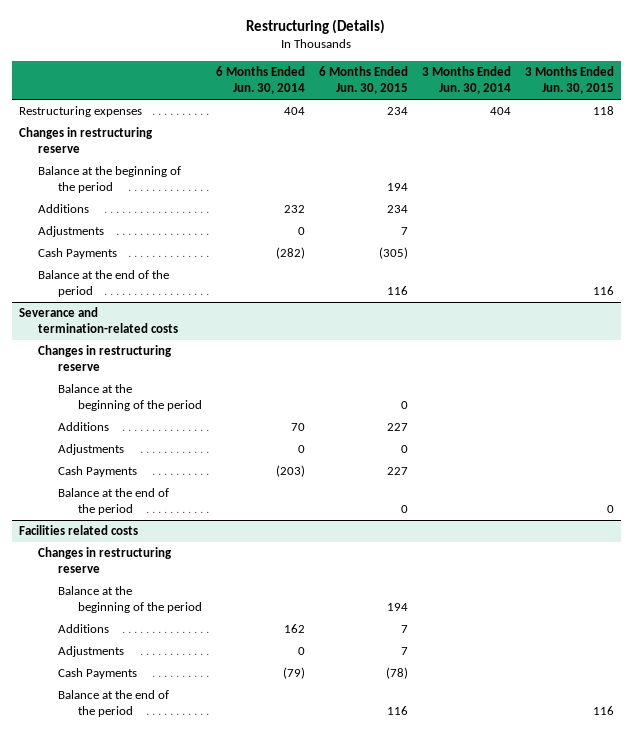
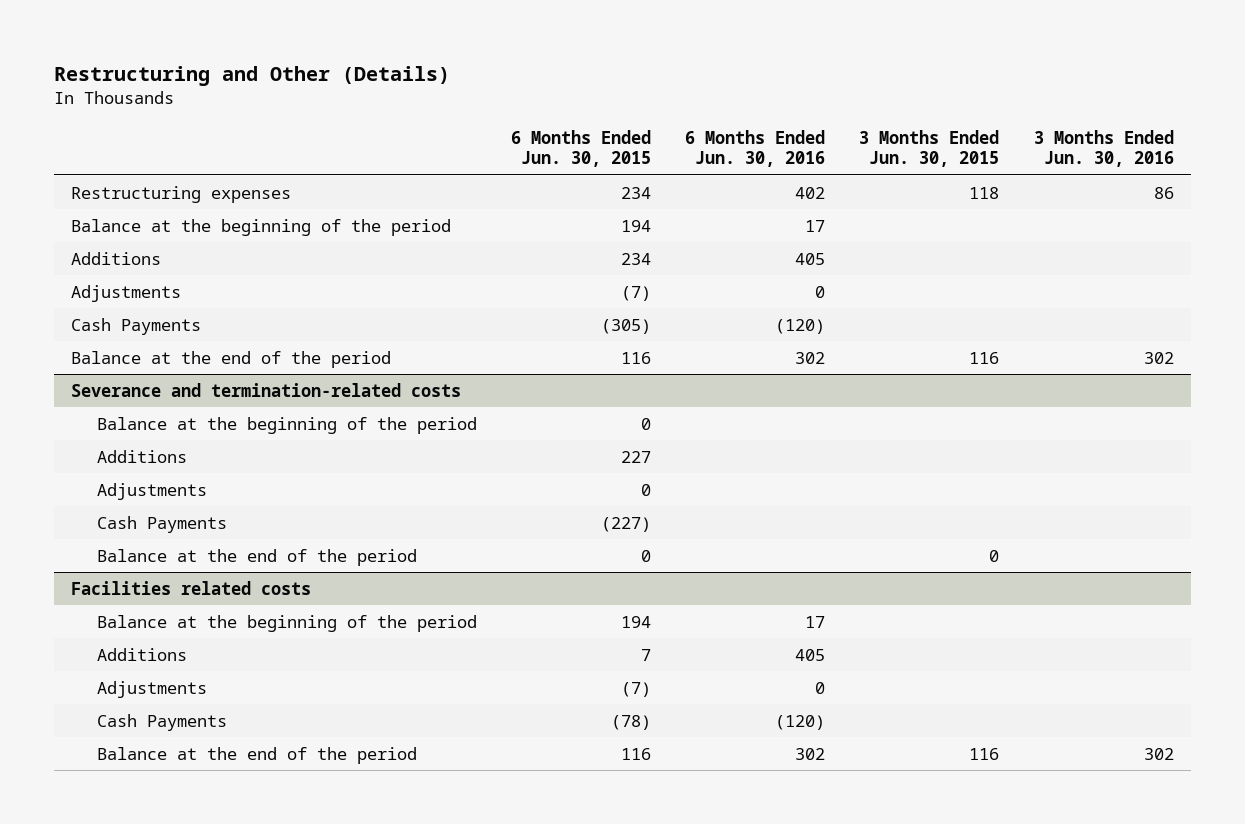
- Restructuring (Details)
+ Restructuring and Other (Details)
- | 6 Months Ended Jun. 30, 2014 | 6 Months Ended Jun. 30, 2015 | 3 Months Ended Jun. 30, 2014 | 3 Months Ended Jun. 30, 2015
+ | 6 Months Ended Jun. 30, 2015 | 6 Months Ended Jun. 30, 2016 | 3 Months Ended Jun. 30, 2015 | 3 Months Ended Jun. 30, 2016
- Changes in restructuring reserve
- Adjustments | 0 | 7 | |
+ Adjustments | (7) | 0 | |
@ Severance and termination-related costs
- Changes in restructuring reserve
- Cash Payments | (203) | 227 | |
+ Cash Payments | (227) | | |
@ Facilities related costs
- Changes in restructuring reserve
- Adjustments | 0 | 7 | |
+ Adjustments | (7) | 0 | |

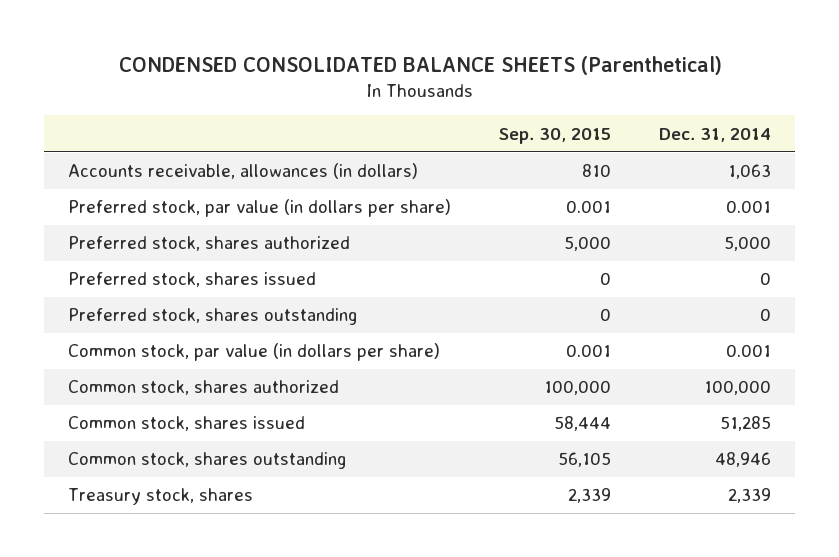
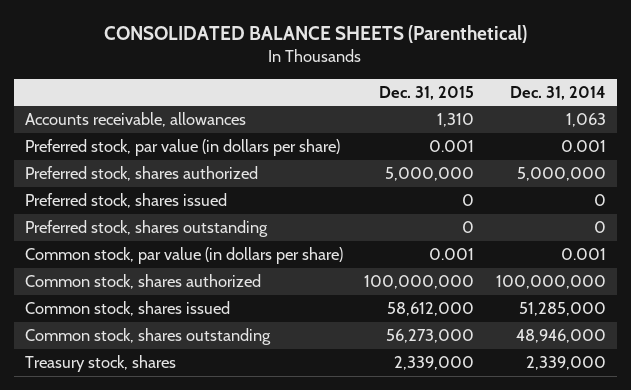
- CONDENSED CONSOLIDATED BALANCE SHEETS (Parenthetical)
+ CONSOLIDATED BALANCE SHEETS (Parenthetical)
- | Sep. 30, 2015 | Dec. 31, 2014
+ | Dec. 31, 2015 | Dec. 31, 2014
- Accounts receivable, allowances (in dollars) | 810 | 1,063
+ Accounts receivable, allowances | 1,310 | 1,063
- Preferred stock, shares authorized | 5,000 | 5,000
+ Preferred stock, shares authorized | 5,000,000 | 5,000,000
- Common stock, shares authorized | 100,000 | 100,000
- Common stock, shares issued | 58,444 | 51,285
- Common stock, shares outstanding | 56,105 | 48,946
- Treasury stock, shares | 2,339 | 2,339
+ Common stock, shares authorized | 100,000,000 | 100,000,000
+ Common stock, shares issued | 58,612,000 | 51,285,000
+ Common stock, shares outstanding | 56,273,000 | 48,946,000
+ Treasury stock, shares | 2,339,000 | 2,339,000

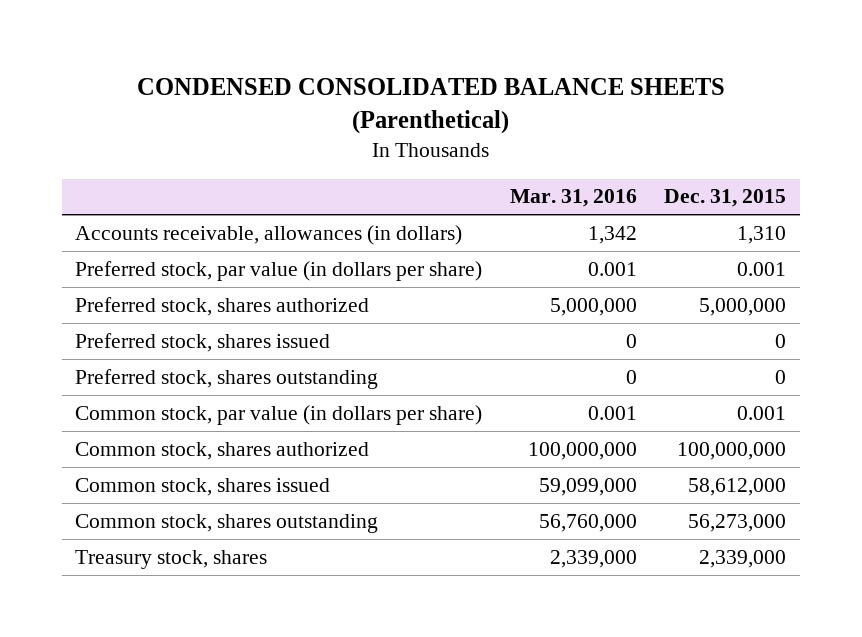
- CONSOLIDATED BALANCE SHEETS (Parenthetical)
+ CONDENSED CONSOLIDATED BALANCE SHEETS (Parenthetical)
- | Dec. 31, 2015 | Dec. 31, 2014
+ | Mar. 31, 2016 | Dec. 31, 2015
- Accounts receivable, allowances | 1,310 | 1,063
+ Accounts receivable, allowances (in dollars) | 1,342 | 1,310

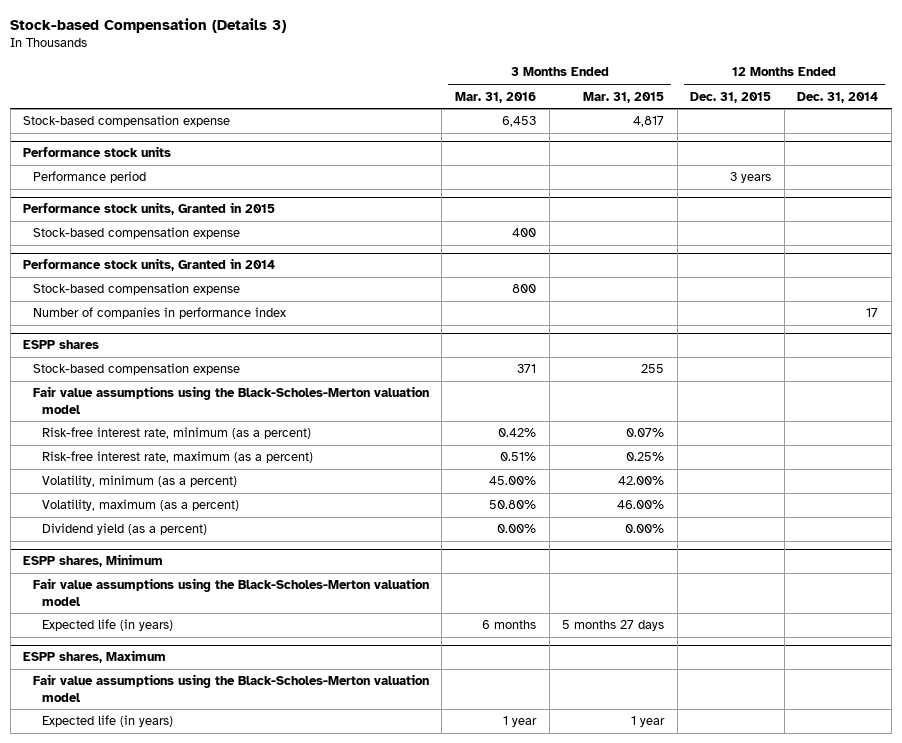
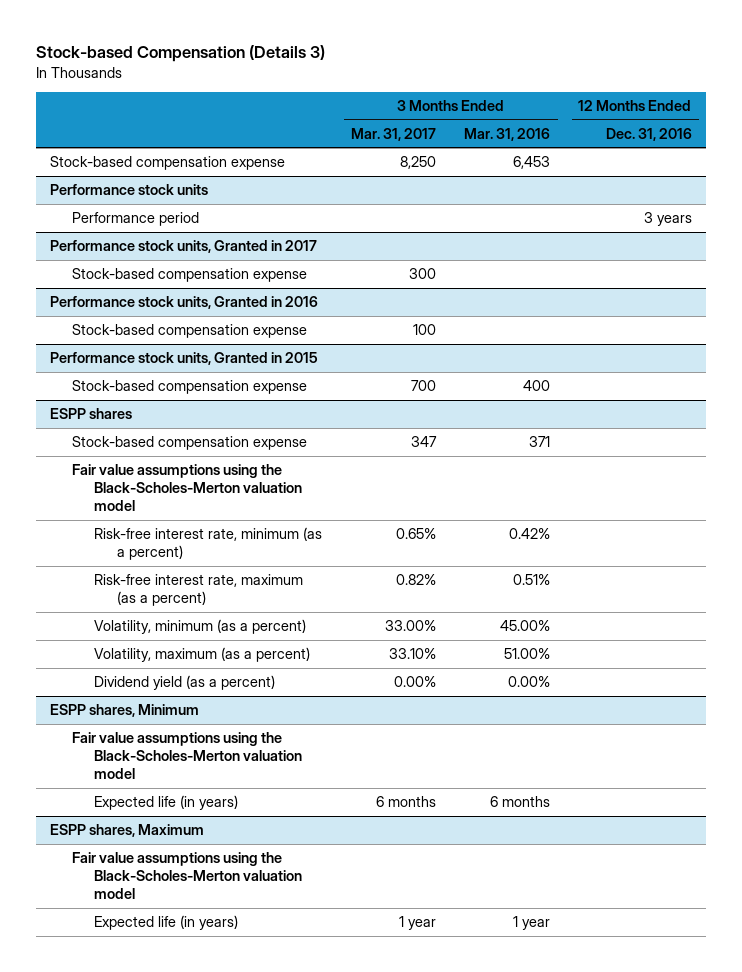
- | 3 Months Ended Mar. 31, 2016 | 3 Months Ended Mar. 31, 2015 | 12 Months Ended Dec. 31, 2015 | 12 Months Ended Dec. 31, 2014
+ | 3 Months Ended Mar. 31, 2017 | 3 Months Ended Mar. 31, 2016 | 12 Months Ended Dec. 31, 2016
+ Performance stock units, Granted in 2017
+ Stock-based compensation expense | 300 | |
+ Performance stock units, Granted in 2016
+ Stock-based compensation expense | 100 | |
- Performance stock units, Granted in 2014
- Stock-based compensation expense | 800 | | |
- Number of companies in performance index | | | | 17
@ ESPP shares
- Volatility, maximum (as a percent) | 50.80% | 46.00% | |
+ Volatility, maximum (as a percent) | 33.10% | 51.00% |

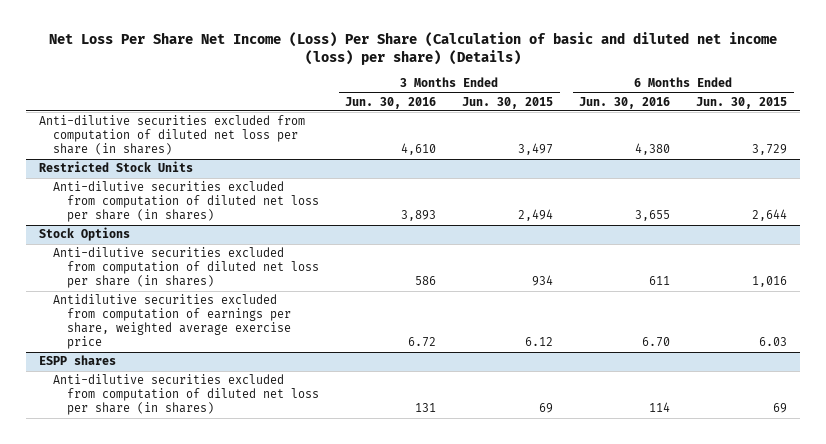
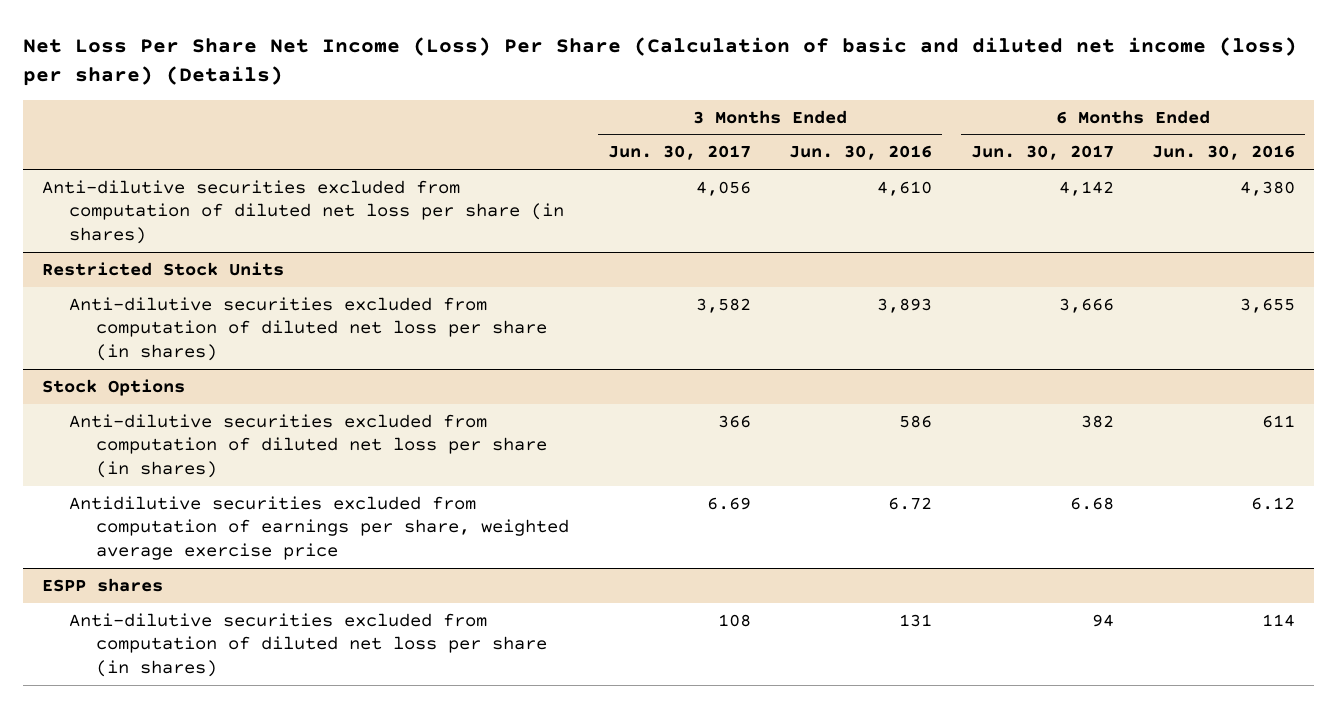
- | 3 Months Ended Jun. 30, 2016 | 3 Months Ended Jun. 30, 2015 | 6 Months Ended Jun. 30, 2016 | 6 Months Ended Jun. 30, 2015
+ | 3 Months Ended Jun. 30, 2017 | 3 Months Ended Jun. 30, 2016 | 6 Months Ended Jun. 30, 2017 | 6 Months Ended Jun. 30, 2016
@ Stock Options
- Antidilutive securities excluded from computation of earnings per share, weighted average exercise price | 6.72 | 6.12 | 6.70 | 6.03
+ Antidilutive securities excluded from computation of earnings per share, weighted average exercise price | 6.69 | 6.72 | 6.68 | 6.12

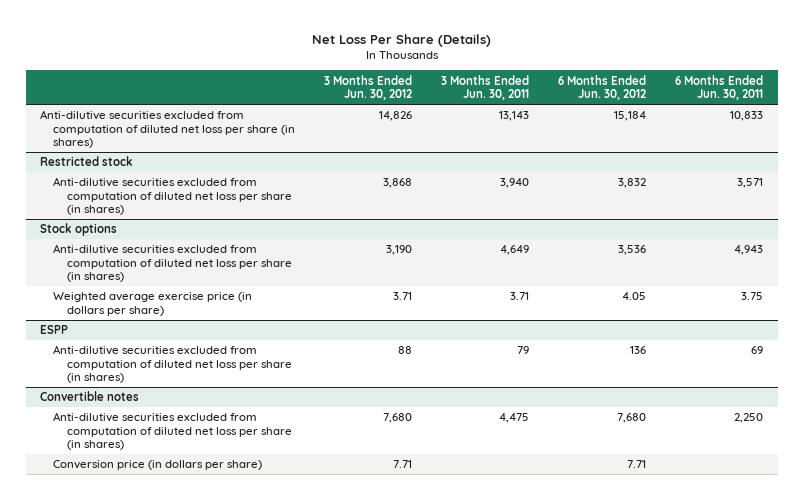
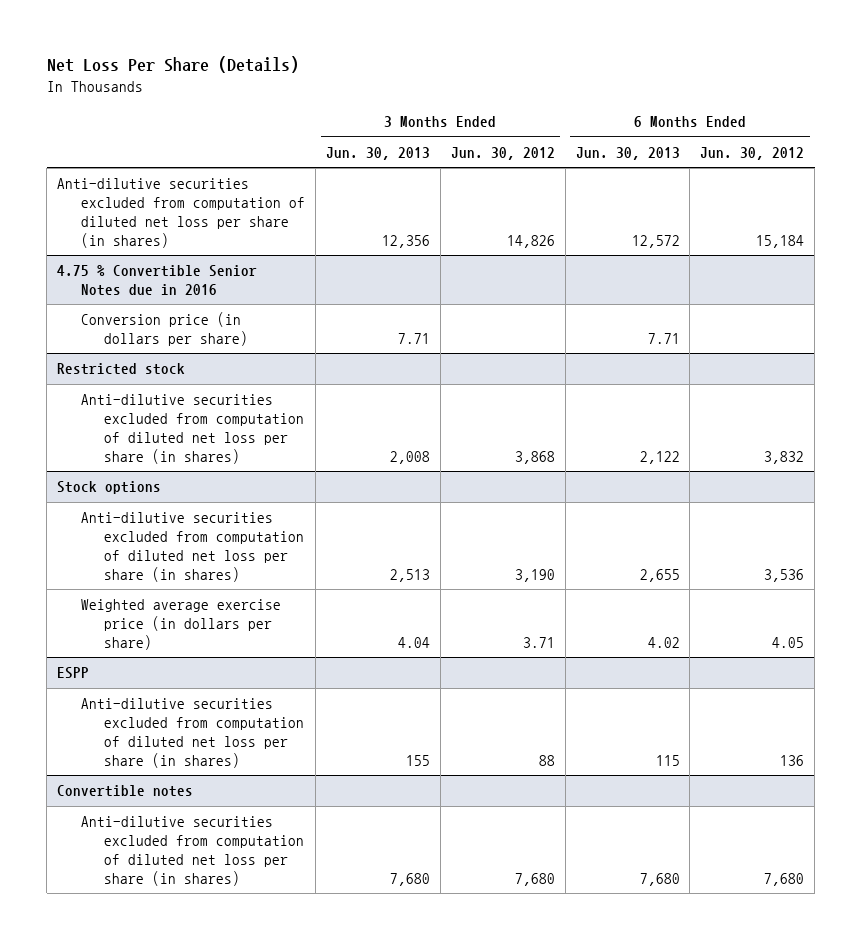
- | 3 Months Ended Jun. 30, 2012 | 3 Months Ended Jun. 30, 2011 | 6 Months Ended Jun. 30, 2012 | 6 Months Ended Jun. 30, 2011
+ | 3 Months Ended Jun. 30, 2013 | 3 Months Ended Jun. 30, 2012 | 6 Months Ended Jun. 30, 2013 | 6 Months Ended Jun. 30, 2012
+ 4.75 % Convertible Senior Notes due in 2016
+ Conversion price (in dollars per share) | 7.71 | | 7.71 |
@ Convertible notes
- Conversion price (in dollars per share) | 7.71 | | 7.71 |

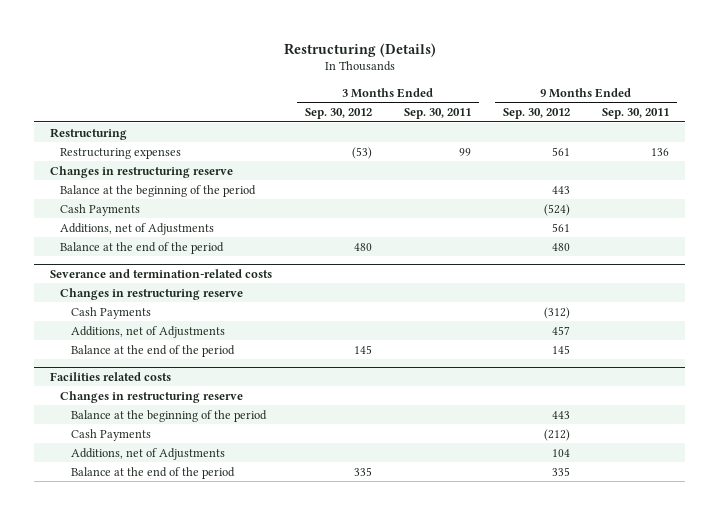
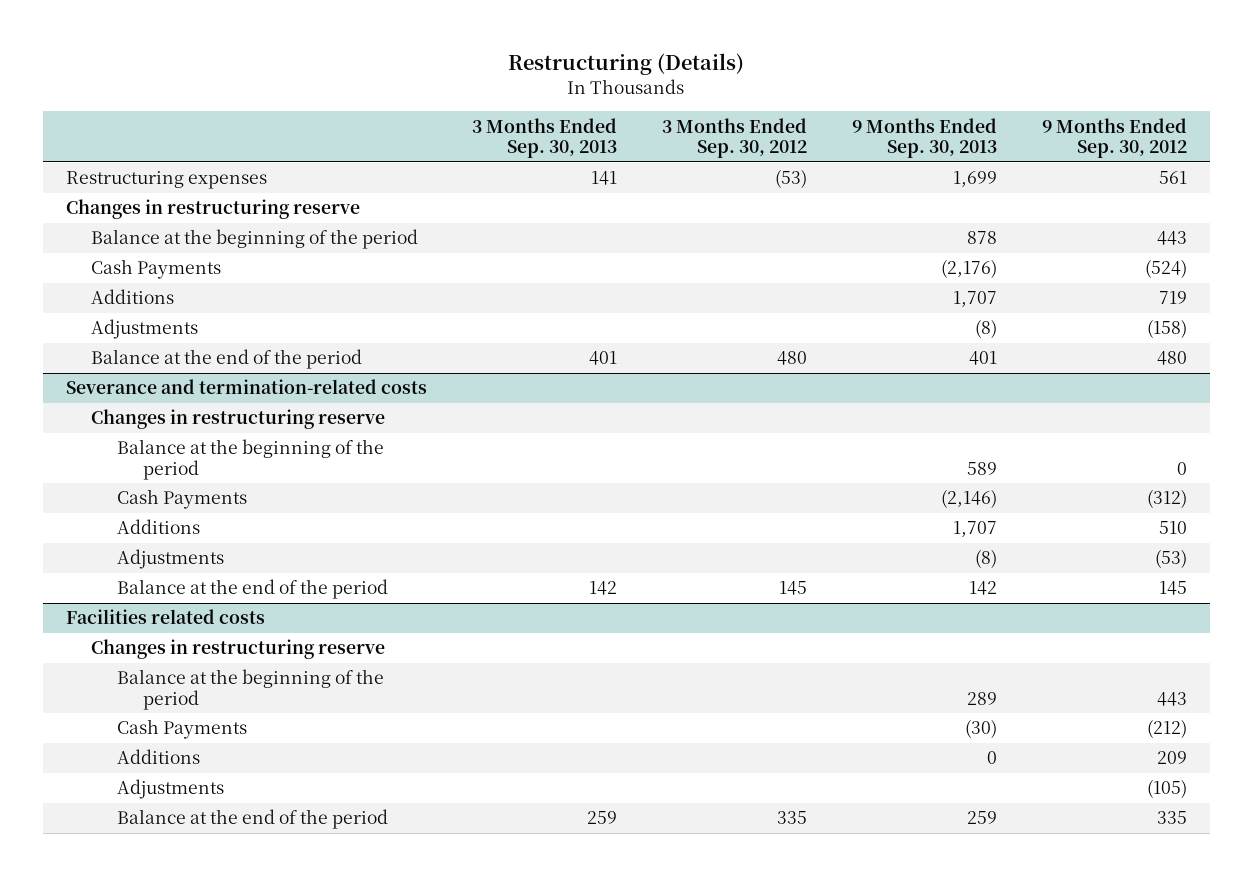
- | 3 Months Ended Sep. 30, 2012 | 3 Months Ended Sep. 30, 2011 | 9 Months Ended Sep. 30, 2012 | 9 Months Ended Sep. 30, 2011
+ | 3 Months Ended Sep. 30, 2013 | 3 Months Ended Sep. 30, 2012 | 9 Months Ended Sep. 30, 2013 | 9 Months Ended Sep. 30, 2012
- Restructuring
- Additions, net of Adjustments | | | 561 |
+ Additions | | | 1,707 | 719
+ Adjustments | | | (8) | (158)
@ Severance and termination-related costs
+ Balance at the beginning of the period | | | 589 | 0
- Additions, net of Adjustments | | | 457 |
+ Additions | | | 1,707 | 510
+ Adjustments | | | (8) | (53)
@ Facilities related costs
- Additions, net of Adjustments | | | 104 |
+ Additions | | | 0 | 209
+ Adjustments | | | | (105)

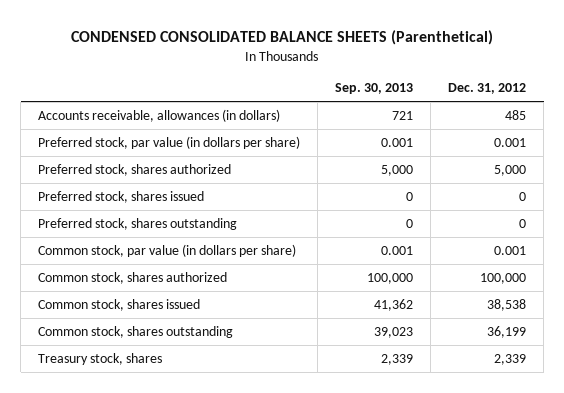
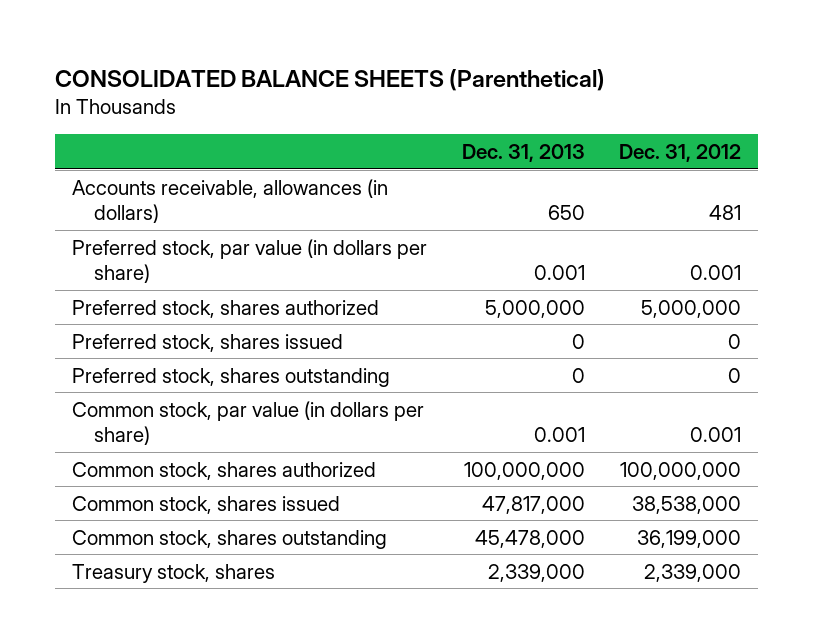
- CONDENSED CONSOLIDATED BALANCE SHEETS (Parenthetical)
+ CONSOLIDATED BALANCE SHEETS (Parenthetical)
- | Sep. 30, 2013 | Dec. 31, 2012
+ | Dec. 31, 2013 | Dec. 31, 2012
- Accounts receivable, allowances (in dollars) | 721 | 485
+ Accounts receivable, allowances (in dollars) | 650 | 481
- Preferred stock, shares authorized | 5,000 | 5,000
+ Preferred stock, shares authorized | 5,000,000 | 5,000,000
- Common stock, shares authorized | 100,000 | 100,000
- Common stock, shares issued | 41,362 | 38,538
- Common stock, shares outstanding | 39,023 | 36,199
- Treasury stock, shares | 2,339 | 2,339
+ Common stock, shares authorized | 100,000,000 | 100,000,000
+ Common stock, shares issued | 47,817,000 | 38,538,000
+ Common stock, shares outstanding | 45,478,000 | 36,199,000
+ Treasury stock, shares | 2,339,000 | 2,339,000

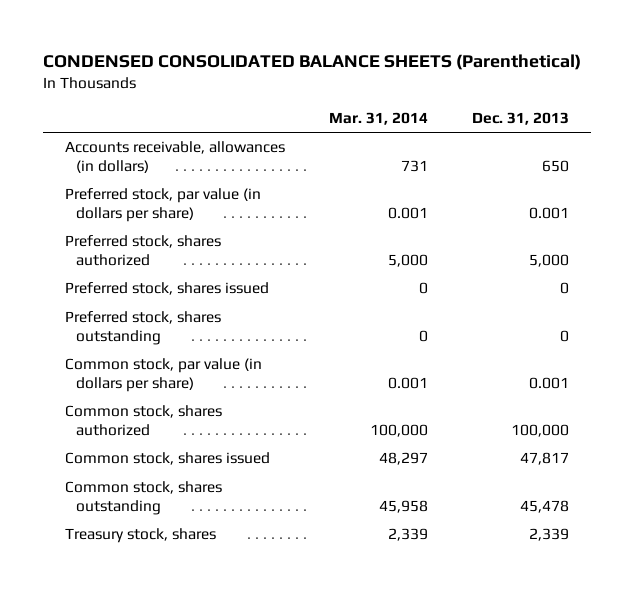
- CONSOLIDATED BALANCE SHEETS (Parenthetical)
+ CONDENSED CONSOLIDATED BALANCE SHEETS (Parenthetical)
- | Dec. 31, 2013 | Dec. 31, 2012
+ | Mar. 31, 2014 | Dec. 31, 2013
- Preferred stock, shares authorized | 5,000,000 | 5,000,000
+ Preferred stock, shares authorized | 5,000 | 5,000
- Common stock, shares authorized | 100,000,000 | 100,000,000
- Common stock, shares issued | 47,817,000 | 38,538,000
- Common stock, shares outstanding | 45,478,000 | 36,199,000
- Treasury stock, shares | 2,339,000 | 2,339,000
+ Common stock, shares authorized | 100,000 | 100,000
+ Common stock, shares issued | 48,297 | 47,817
+ Common stock, shares outstanding | 45,958 | 45,478
+ Treasury stock, shares | 2,339 | 2,339

